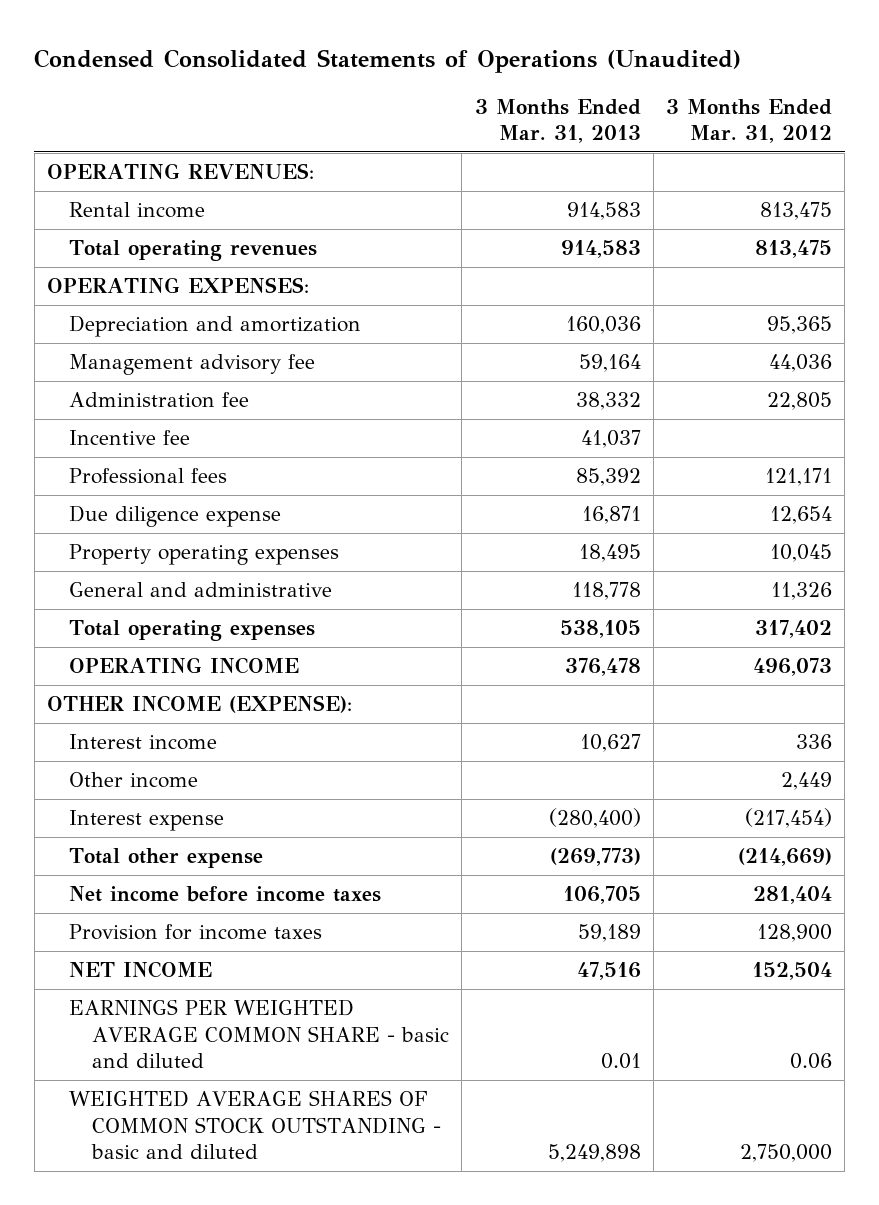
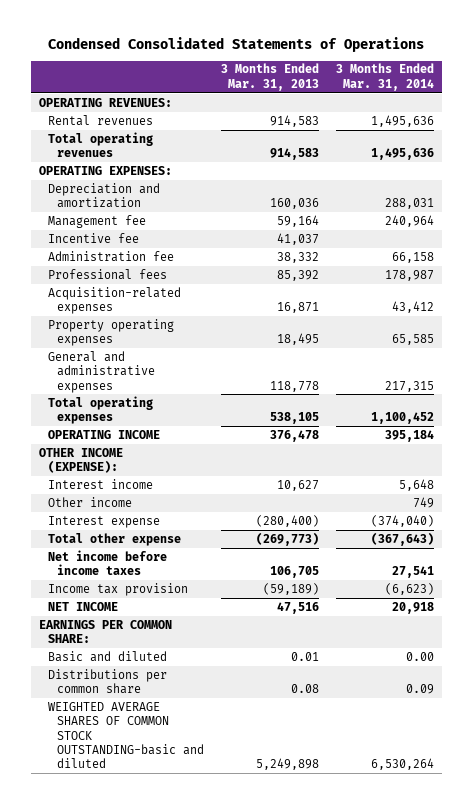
- Condensed Consolidated Statements of Operations (Unaudited)
+ Condensed Consolidated Statements of Operations
- | 3 Months Ended Mar. 31, 2013 | 3 Months Ended Mar. 31, 2012
+ | 3 Months Ended Mar. 31, 2013 | 3 Months Ended Mar. 31, 2014
- Rental income | 914,583 | 813,475
+ Rental revenues | 914,583 | 1,495,636
- Management advisory fee | 59,164 | 44,036
+ Management fee | 59,164 | 240,964
moved down: Administration fee | 38,332 | 66,158
- Due diligence expense | 16,871 | 12,654
+ Acquisition-related expenses | 16,871 | 43,412
- General and administrative | 118,778 | 11,326
+ General and administrative expenses | 118,778 | 217,315
- Provision for income taxes | 59,189 | 128,900
+ Income tax provision | (59,189) | (6,623)
- EARNINGS PER WEIGHTED AVERAGE COMMON SHARE - basic and diluted | 0.01 | 0.06
- WEIGHTED AVERAGE SHARES OF COMMON STOCK OUTSTANDING - basic and diluted | 5,249,898 | 2,750,000
+ EARNINGS PER COMMON SHARE:
+ Basic and diluted | 0.01 | 0.00
+ Distributions per common share | 0.08 | 0.09
+ WEIGHTED AVERAGE SHARES OF COMMON STOCK OUTSTANDING-basic and diluted | 5,249,898 | 6,530,264

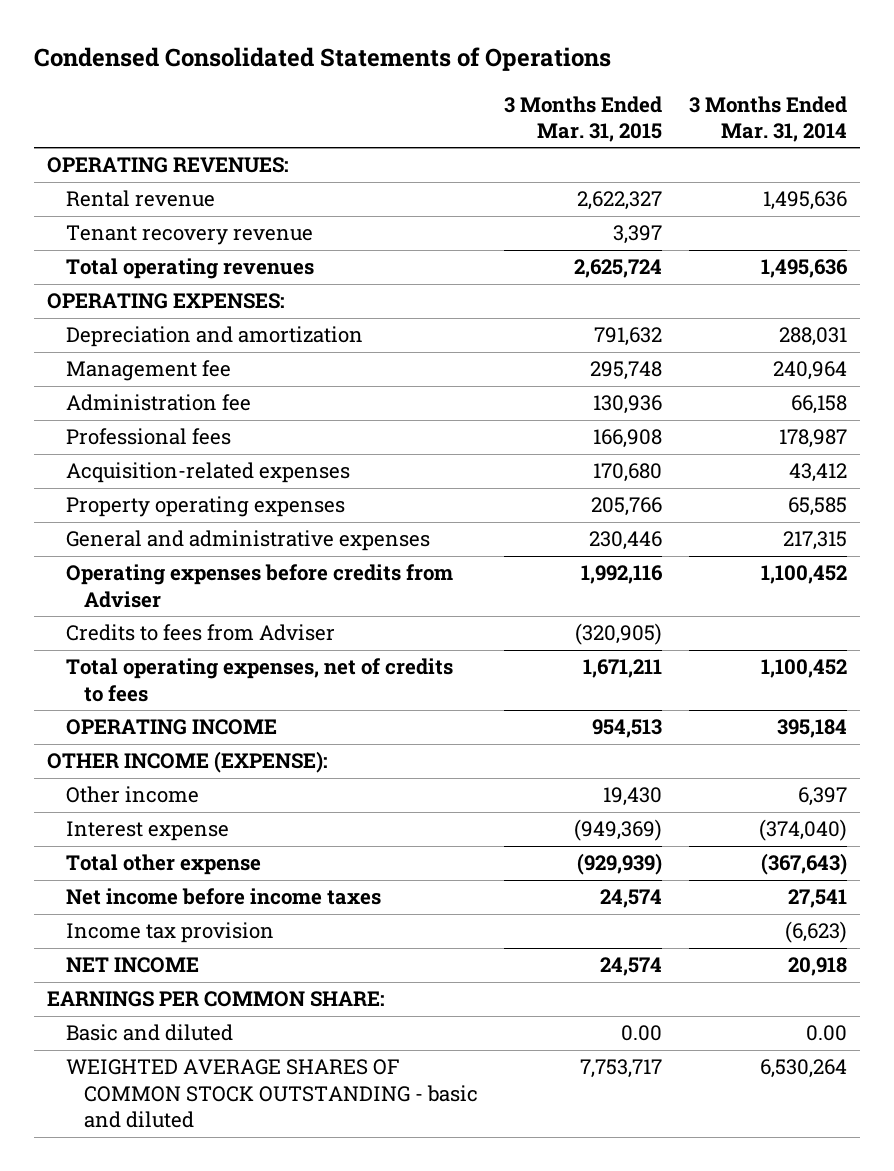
- | 3 Months Ended Mar. 31, 2013 | 3 Months Ended Mar. 31, 2014
+ | 3 Months Ended Mar. 31, 2015 | 3 Months Ended Mar. 31, 2014
- Rental revenues | 914,583 | 1,495,636
+ Rental revenue | 2,622,327 | 1,495,636
+ Tenant recovery revenue | 3,397 |
- Incentive fee | 41,037 |
- Total operating expenses | 538,105 | 1,100,452
+ Operating expenses before credits from Adviser | 1,992,116 | 1,100,452
+ Credits to fees from Adviser | (320,905) |
+ Total operating expenses, net of credits to fees | 1,671,211 | 1,100,452
- Interest income | 10,627 | 5,648
- Other income | | 749
+ Other income | 19,430 | 6,397
- Distributions per common share | 0.08 | 0.09
- WEIGHTED AVERAGE SHARES OF COMMON STOCK OUTSTANDING-basic and diluted | 5,249,898 | 6,530,264
+ WEIGHTED AVERAGE SHARES OF COMMON STOCK OUTSTANDING - basic and diluted | 7,753,717 | 6,530,264

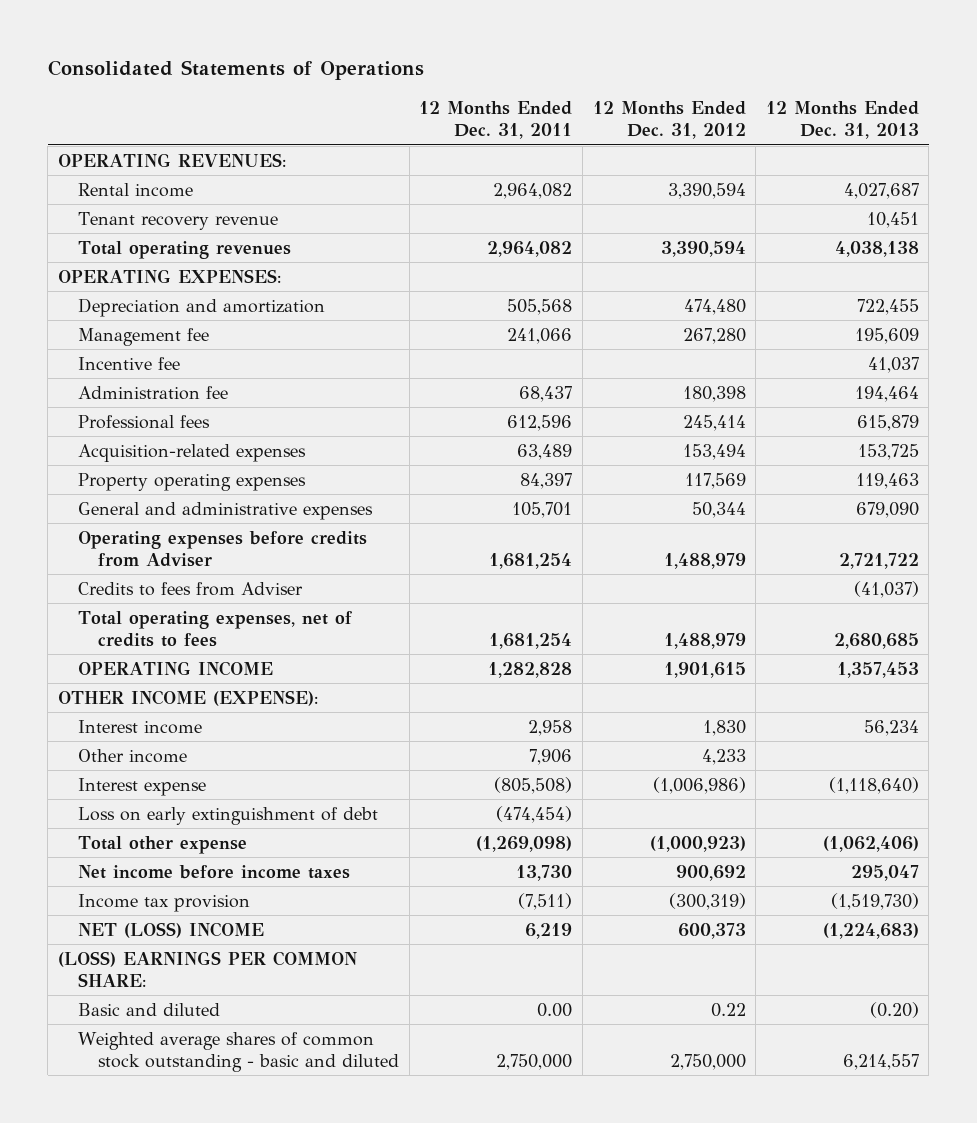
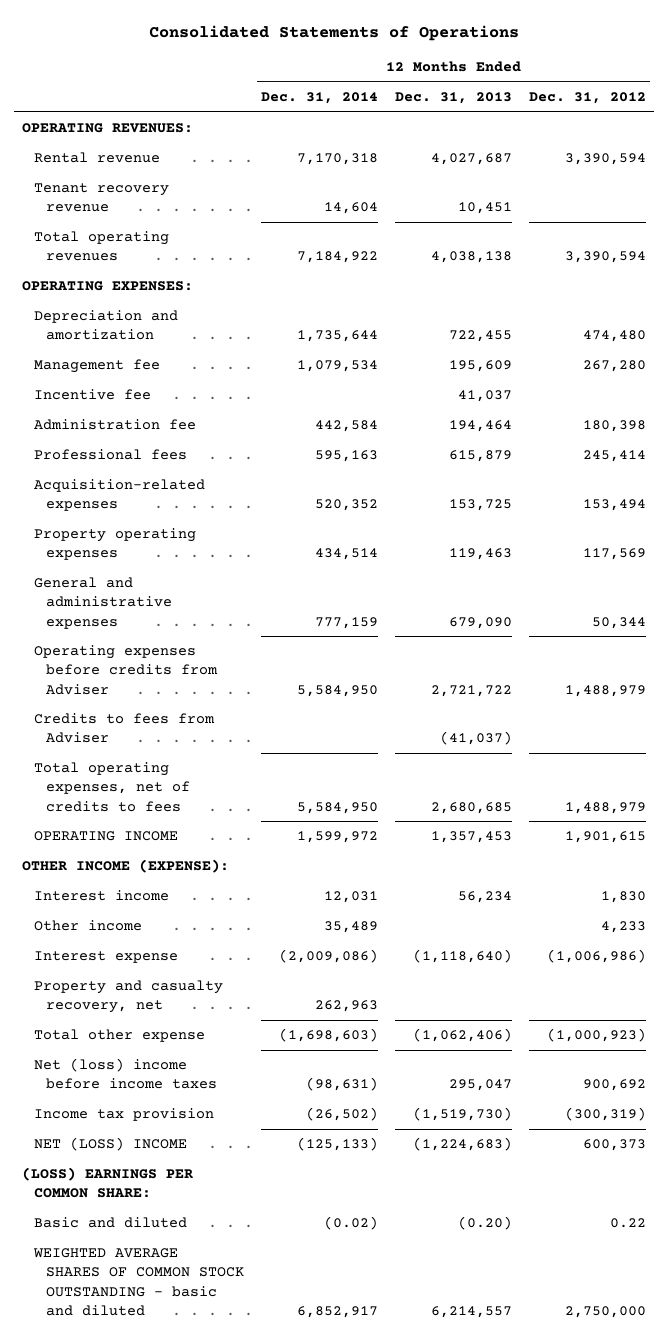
- | 12 Months Ended Dec. 31, 2011 | 12 Months Ended Dec. 31, 2012 | 12 Months Ended Dec. 31, 2013
+ | 12 Months Ended Dec. 31, 2014 | 12 Months Ended Dec. 31, 2013 | 12 Months Ended Dec. 31, 2012
- Rental income | 2,964,082 | 3,390,594 | 4,027,687
+ Rental revenue | 7,170,318 | 4,027,687 | 3,390,594
- Loss on early extinguishment of debt | (474,454) | |
+ Property and casualty recovery, net | 262,963 | |
- Net income before income taxes | 13,730 | 900,692 | 295,047
+ Net (loss) income before income taxes | (98,631) | 295,047 | 900,692
- Weighted average shares of common stock outstanding - basic and diluted | 2,750,000 | 2,750,000 | 6,214,557
+ WEIGHTED AVERAGE SHARES OF COMMON STOCK OUTSTANDING - basic and diluted | 6,852,917 | 6,214,557 | 2,750,000

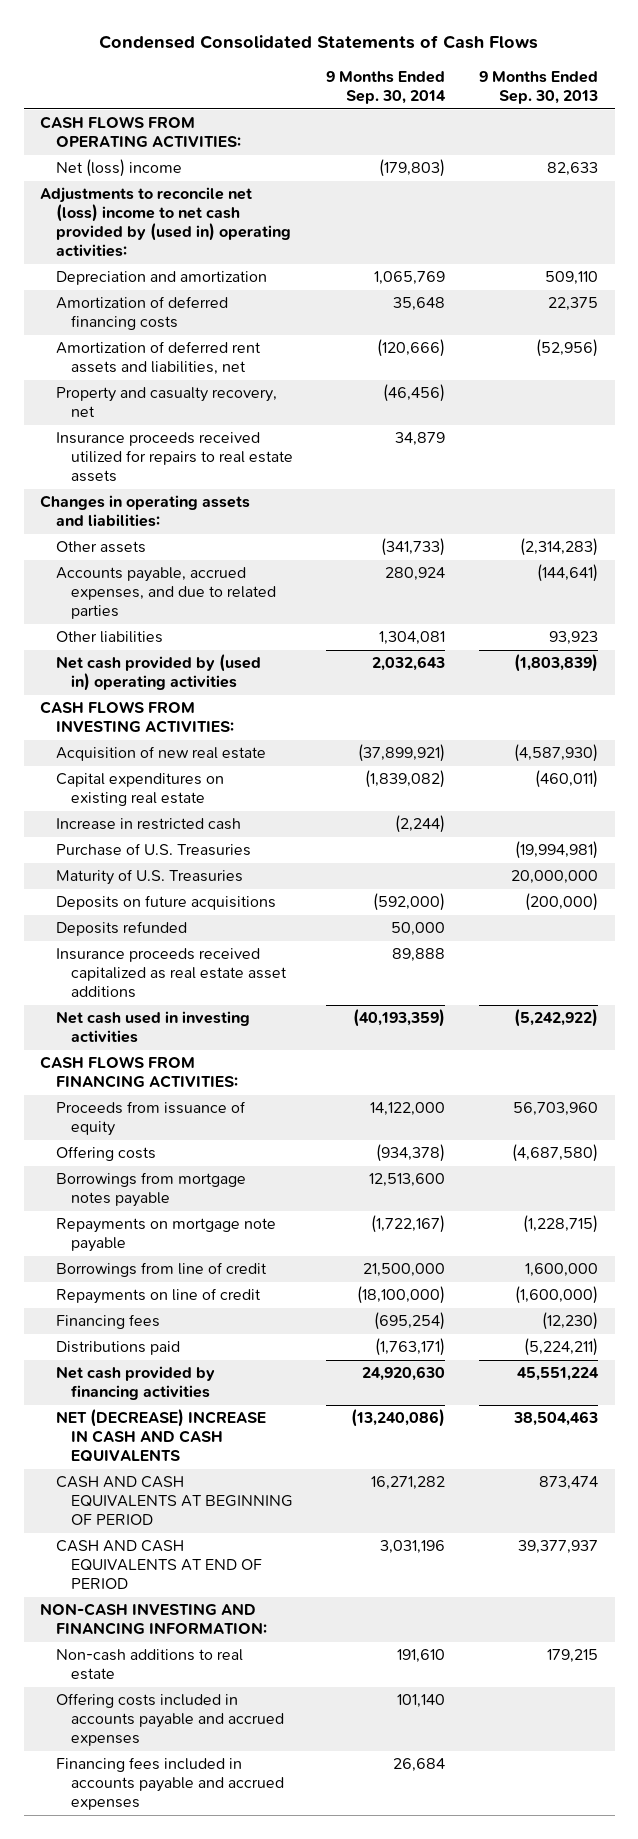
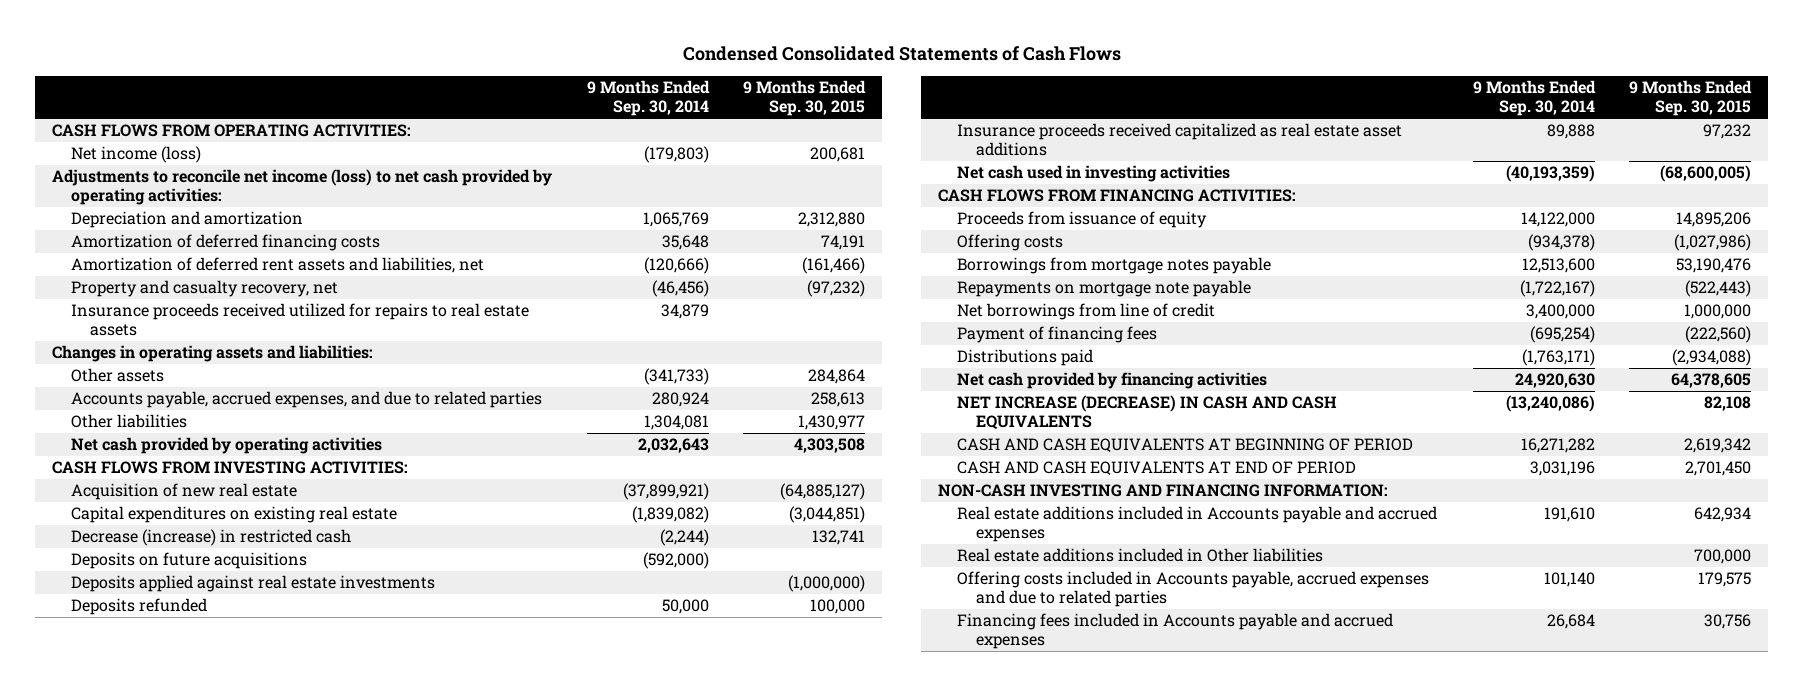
- | 9 Months Ended Sep. 30, 2014 | 9 Months Ended Sep. 30, 2013
+ | 9 Months Ended Sep. 30, 2014 | 9 Months Ended Sep. 30, 2015
- Net (loss) income | (179,803) | 82,633
- Adjustments to reconcile net (loss) income to net cash provided by (used in) operating activities:
+ Net income (loss) | (179,803) | 200,681
+ Adjustments to reconcile net income (loss) to net cash provided by operating activities:
- Net cash provided by (used in) operating activities | 2,032,643 | (1,803,839)
+ Net cash provided by operating activities | 2,032,643 | 4,303,508
- Increase in restricted cash | (2,244) |
- Purchase of U.S. Treasuries | | (19,994,981)
- Maturity of U.S. Treasuries | | 20,000,000
+ Decrease (increase) in restricted cash | (2,244) | 132,741
+ Deposits applied against real estate investments | | (1,000,000)
- Borrowings from line of credit | 21,500,000 | 1,600,000
- Repayments on line of credit | (18,100,000) | (1,600,000)
- Financing fees | (695,254) | (12,230)
+ Net borrowings from line of credit | 3,400,000 | 1,000,000
+ Payment of financing fees | (695,254) | (222,560)
- NET (DECREASE) INCREASE IN CASH AND CASH EQUIVALENTS | (13,240,086) | 38,504,463
+ NET INCREASE (DECREASE) IN CASH AND CASH EQUIVALENTS | (13,240,086) | 82,108
- Non-cash additions to real estate | 191,610 | 179,215
- Offering costs included in accounts payable and accrued expenses | 101,140 |
- Financing fees included in accounts payable and accrued expenses | 26,684 |
+ Real estate additions included in Accounts payable and accrued expenses | 191,610 | 642,934
+ Real estate additions included in Other liabilities | | 700,000
+ Offering costs included in Accounts payable, accrued expenses and due to related parties | 101,140 | 179,575
+ Financing fees included in Accounts payable and accrued expenses | 26,684 | 30,756

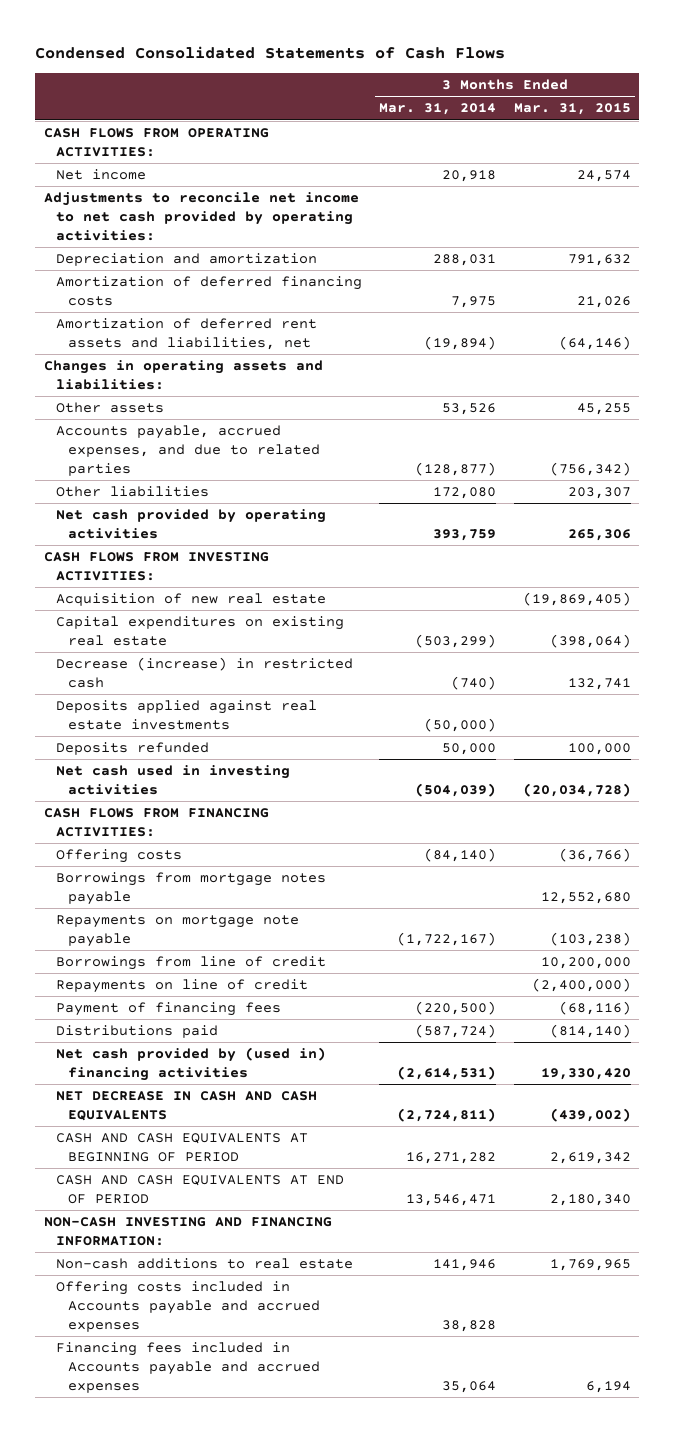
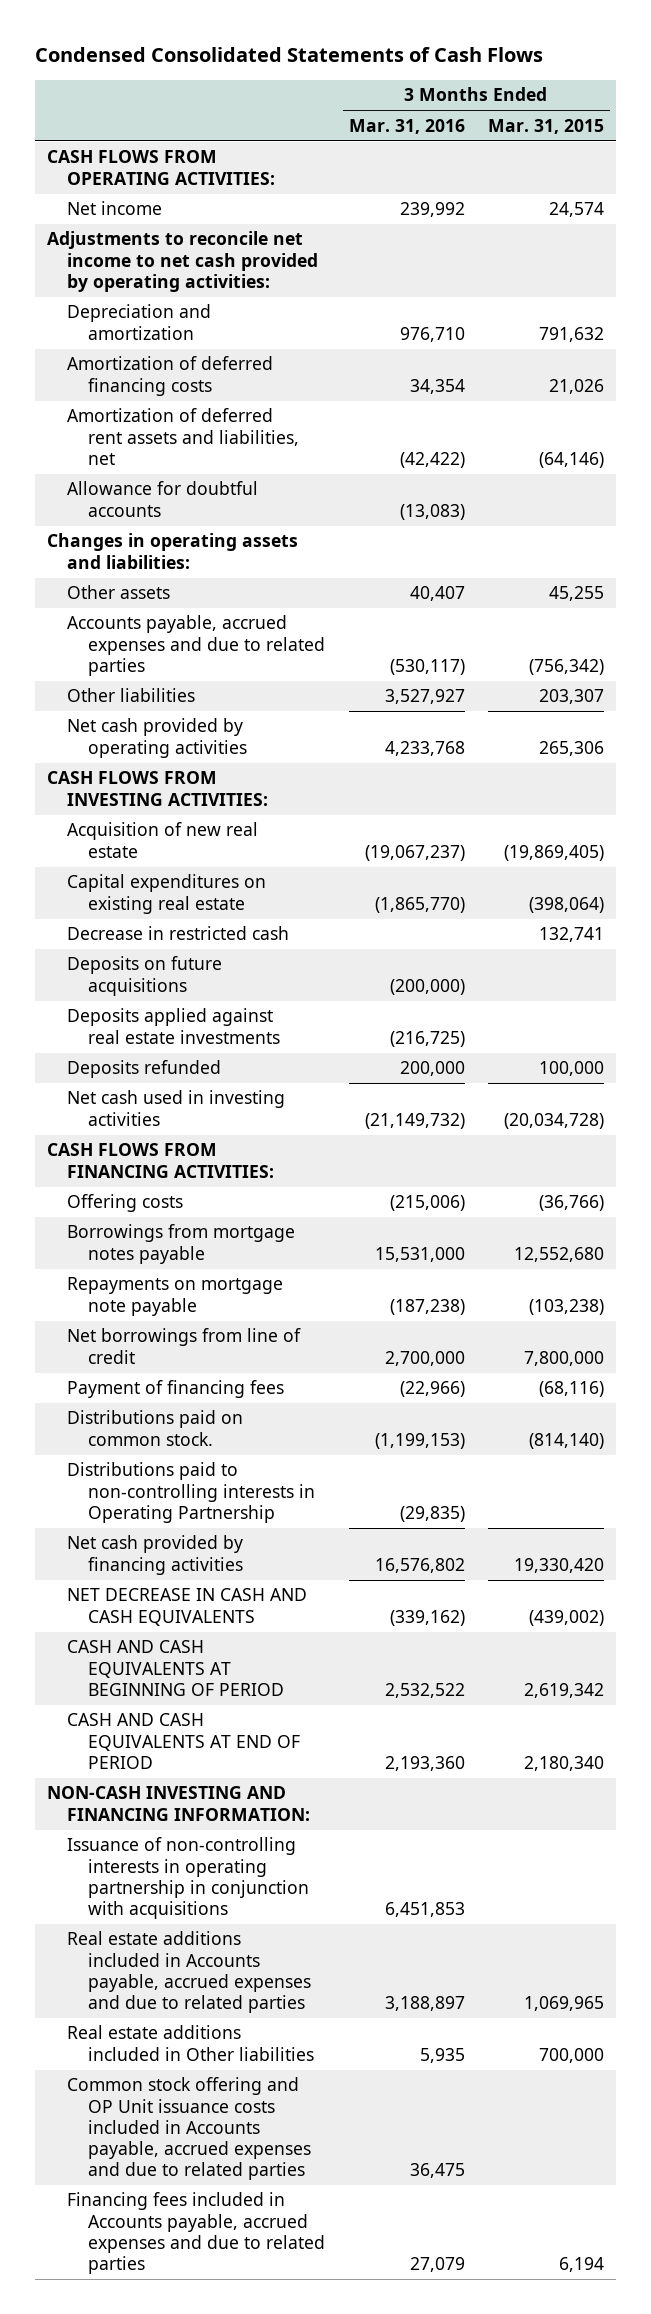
- | 3 Months Ended Mar. 31, 2014 | 3 Months Ended Mar. 31, 2015
+ | 3 Months Ended Mar. 31, 2016 | 3 Months Ended Mar. 31, 2015
+ Allowance for doubtful accounts | (13,083) |
- Accounts payable, accrued expenses, and due to related parties | (128,877) | (756,342)
+ Accounts payable, accrued expenses and due to related parties | (530,117) | (756,342)
- Decrease (increase) in restricted cash | (740) | 132,741
+ Decrease in restricted cash | | 132,741
+ Deposits on future acquisitions | (200,000) |
- Borrowings from line of credit | | 10,200,000
- Repayments on line of credit | | (2,400,000)
+ Net borrowings from line of credit | 2,700,000 | 7,800,000
- Distributions paid | (587,724) | (814,140)
- Net cash provided by (used in) financing activities | (2,614,531) | 19,330,420
+ Distributions paid on common stock. | (1,199,153) | (814,140)
+ Distributions paid to non-controlling interests in Operating Partnership | (29,835) |
+ Net cash provided by financing activities | 16,576,802 | 19,330,420
- Non-cash additions to real estate | 141,946 | 1,769,965
- Offering costs included in Accounts payable and accrued expenses | 38,828 |
- Financing fees included in Accounts payable and accrued expenses | 35,064 | 6,194
+ Issuance of non-controlling interests in operating partnership in conjunction with acquisitions | 6,451,853 |
+ Real estate additions included in Accounts payable, accrued expenses and due to related parties | 3,188,897 | 1,069,965
+ Real estate additions included in Other liabilities | 5,935 | 700,000
+ Common stock offering and OP Unit issuance costs included in Accounts payable, accrued expenses and due to related parties | 36,475 |
+ Financing fees included in Accounts payable, accrued expenses and due to related parties | 27,079 | 6,194

